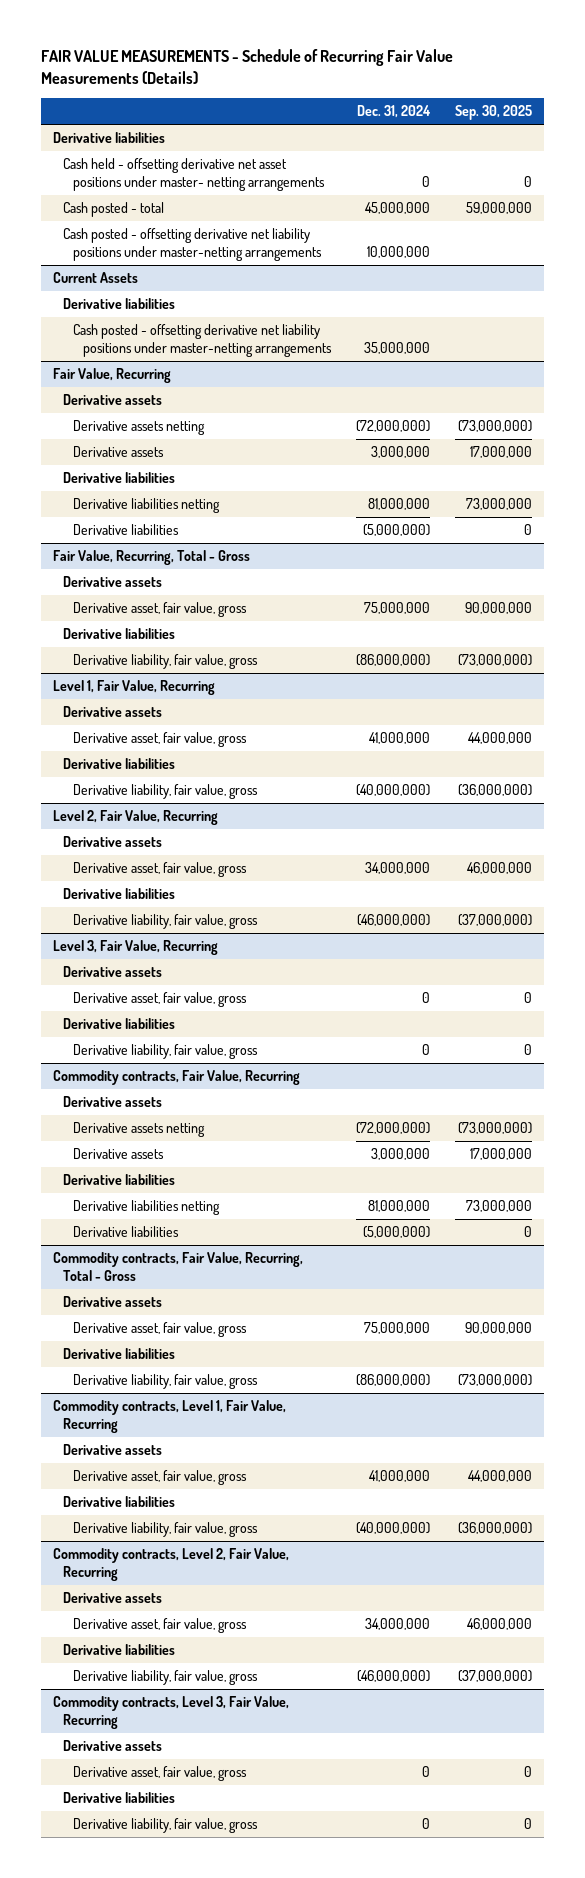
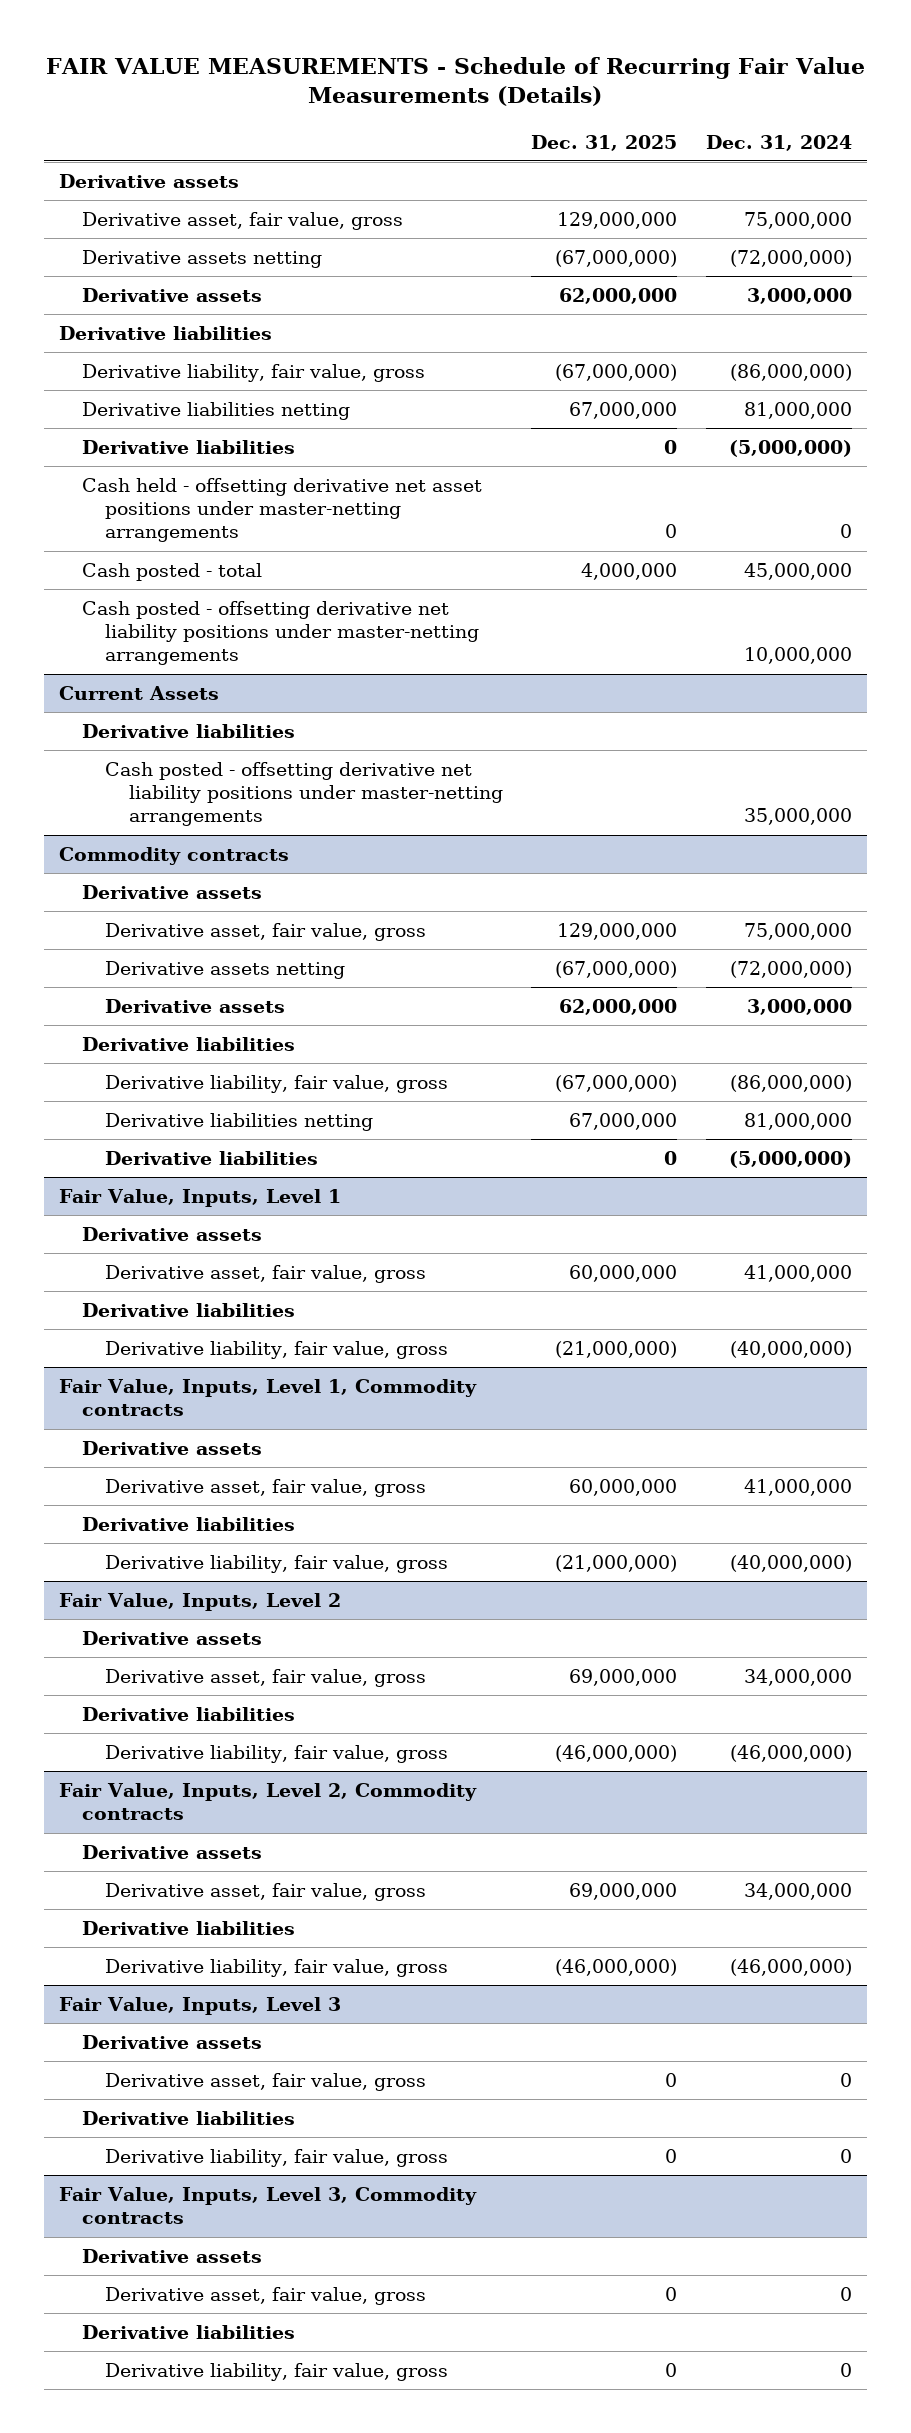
- | Dec. 31, 2024 | Sep. 30, 2025
+ | Dec. 31, 2025 | Dec. 31, 2024
+ Derivative assets
+ Derivative asset, fair value, gross | 129,000,000 | 75,000,000
+ Derivative assets netting | (67,000,000) | (72,000,000)
+ Derivative assets | 62,000,000 | 3,000,000
- Cash held - offsetting derivative net asset positions under master- netting arrangements | 0 | 0
+ Derivative liability, fair value, gross | (67,000,000) | (86,000,000)
+ Derivative liabilities netting | 67,000,000 | 81,000,000
+ Derivative liabilities | 0 | (5,000,000)
+ Cash held - offsetting derivative net asset positions under master-netting arrangements | 0 | 0
- Fair Value, Recurring
+ Commodity contracts
+ Derivative asset, fair value, gross | 129,000,000 | 75,000,000
+ Derivative liability, fair value, gross | (67,000,000) | (86,000,000)
- Fair Value, Recurring, Total - Gross
+ Fair Value, Inputs, Level 1
- Derivative asset, fair value, gross | 75,000,000 | 90,000,000
+ Derivative asset, fair value, gross | 60,000,000 | 41,000,000
- Derivative liability, fair value, gross | (86,000,000) | (73,000,000)
- Level 1, Fair Value, Recurring
+ Derivative liability, fair value, gross | (21,000,000) | (40,000,000)
+ Fair Value, Inputs, Level 1, Commodity contracts
- Level 2, Fair Value, Recurring
+ Fair Value, Inputs, Level 2
- Level 3, Fair Value, Recurring
- Derivative assets
- Derivative asset, fair value, gross | 0 | 0
- Derivative liabilities
- Derivative liability, fair value, gross | 0 | 0
- Commodity contracts, Fair Value, Recurring
- Derivative assets
- Derivative assets netting | (72,000,000) | (73,000,000)
- Derivative assets | 3,000,000 | 17,000,000
- Derivative liabilities
- Derivative liabilities netting | 81,000,000 | 73,000,000
- Derivative liabilities | (5,000,000) | 0
- Commodity contracts, Fair Value, Recurring, Total - Gross
- Derivative assets
- Derivative asset, fair value, gross | 75,000,000 | 90,000,000
- Derivative liabilities
- Derivative liability, fair value, gross | (86,000,000) | (73,000,000)
- Commodity contracts, Level 1, Fair Value, Recurring
- Derivative assets
- Derivative asset, fair value, gross | 41,000,000 | 44,000,000
- Derivative liabilities
- Derivative liability, fair value, gross | (40,000,000) | (36,000,000)
- Commodity contracts, Level 2, Fair Value, Recurring
+ Fair Value, Inputs, Level 2, Commodity contracts
- Commodity contracts, Level 3, Fair Value, Recurring
+ Fair Value, Inputs, Level 3
+ Fair Value, Inputs, Level 3, Commodity contracts
+ Derivative assets
+ Derivative asset, fair value, gross | 0 | 0
+ Derivative liabilities
+ Derivative liability, fair value, gross | 0 | 0

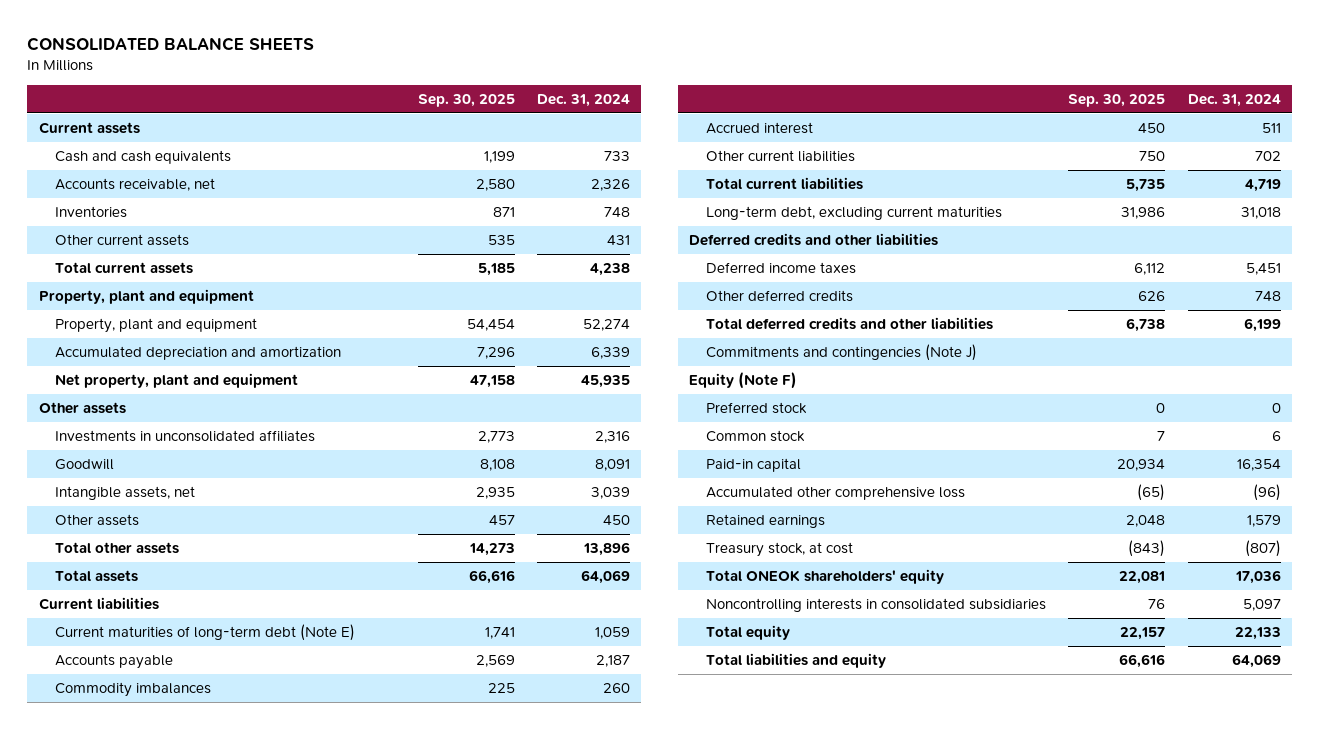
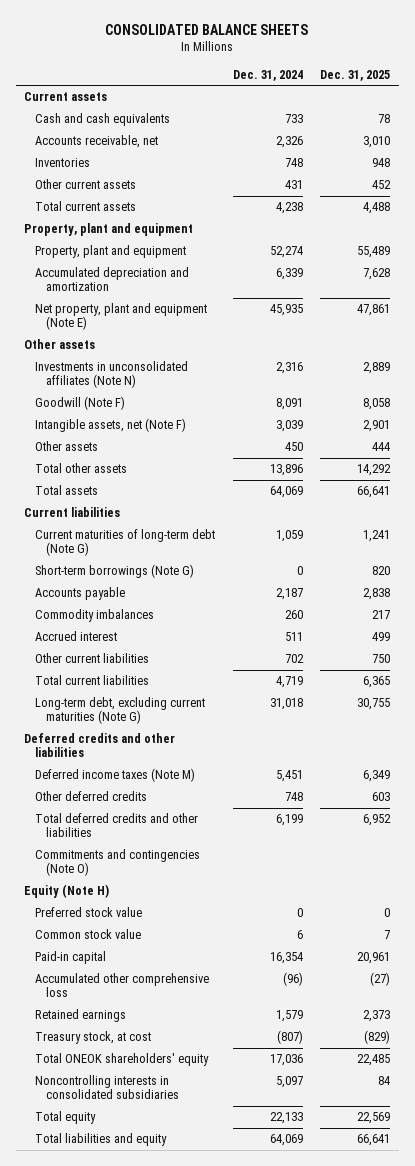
- | Sep. 30, 2025 | Dec. 31, 2024
+ | Dec. 31, 2024 | Dec. 31, 2025
- Net property, plant and equipment | 47,158 | 45,935
+ Net property, plant and equipment (Note E) | 45,935 | 47,861
- Investments in unconsolidated affiliates | 2,773 | 2,316
- Goodwill | 8,108 | 8,091
- Intangible assets, net | 2,935 | 3,039
+ Investments in unconsolidated affiliates (Note N) | 2,316 | 2,889
+ Goodwill (Note F) | 8,091 | 8,058
+ Intangible assets, net (Note F) | 3,039 | 2,901
- Current maturities of long-term debt (Note E) | 1,741 | 1,059
+ Current maturities of long-term debt (Note G) | 1,059 | 1,241
+ Short-term borrowings (Note G) | 0 | 820
- Long-term debt, excluding current maturities | 31,986 | 31,018
+ Long-term debt, excluding current maturities (Note G) | 31,018 | 30,755
- Deferred income taxes | 6,112 | 5,451
+ Deferred income taxes (Note M) | 5,451 | 6,349
- Commitments and contingencies (Note J)
- Equity (Note F)
- Preferred stock | 0 | 0
- Common stock | 7 | 6
+ Commitments and contingencies (Note O)
+ Equity (Note H)
+ Preferred stock value | 0 | 0
+ Common stock value | 6 | 7

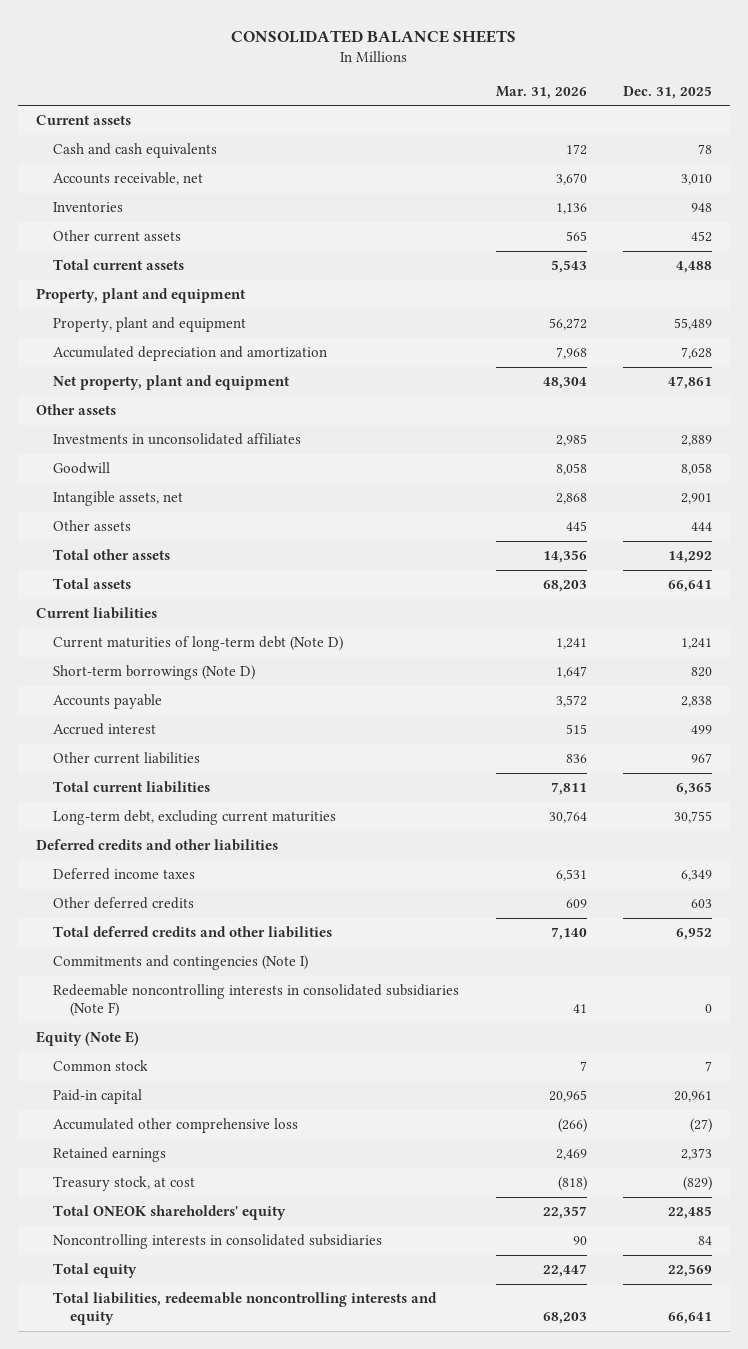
- | Dec. 31, 2024 | Dec. 31, 2025
+ | Mar. 31, 2026 | Dec. 31, 2025
- Net property, plant and equipment (Note E) | 45,935 | 47,861
+ Net property, plant and equipment | 48,304 | 47,861
- Investments in unconsolidated affiliates (Note N) | 2,316 | 2,889
- Goodwill (Note F) | 8,091 | 8,058
- Intangible assets, net (Note F) | 3,039 | 2,901
+ Investments in unconsolidated affiliates | 2,985 | 2,889
+ Goodwill | 8,058 | 8,058
+ Intangible assets, net | 2,868 | 2,901
- Current maturities of long-term debt (Note G) | 1,059 | 1,241
- Short-term borrowings (Note G) | 0 | 820
+ Current maturities of long-term debt (Note D) | 1,241 | 1,241
+ Short-term borrowings (Note D) | 1,647 | 820
- Commodity imbalances | 260 | 217
- Other current liabilities | 702 | 750
+ Other current liabilities | 836 | 967
- Long-term debt, excluding current maturities (Note G) | 31,018 | 30,755
+ Long-term debt, excluding current maturities | 30,764 | 30,755
- Deferred income taxes (Note M) | 5,451 | 6,349
+ Deferred income taxes | 6,531 | 6,349
- Commitments and contingencies (Note O)
- Equity (Note H)
- Preferred stock value | 0 | 0
- Common stock value | 6 | 7
+ Commitments and contingencies (Note I)
+ Redeemable noncontrolling interests in consolidated subsidiaries (Note F) | 41 | 0
+ Equity (Note E)
+ Common stock | 7 | 7
- Total liabilities and equity | 64,069 | 66,641
+ Total liabilities, redeemable noncontrolling interests and equity | 68,203 | 66,641

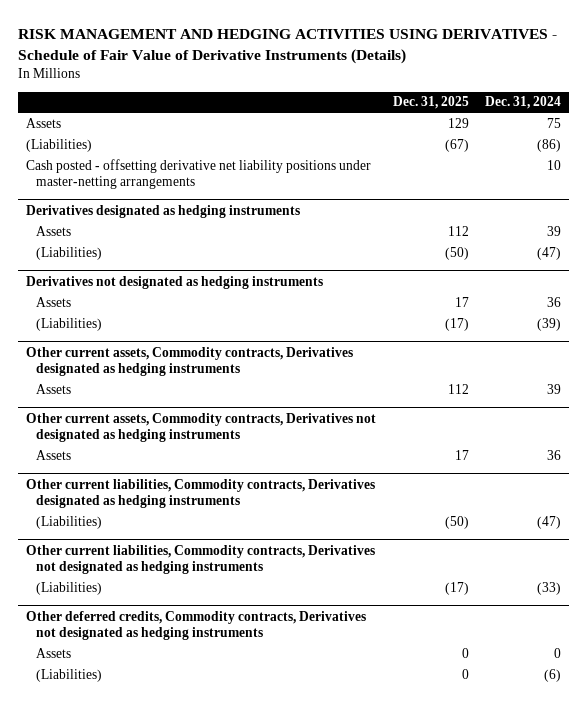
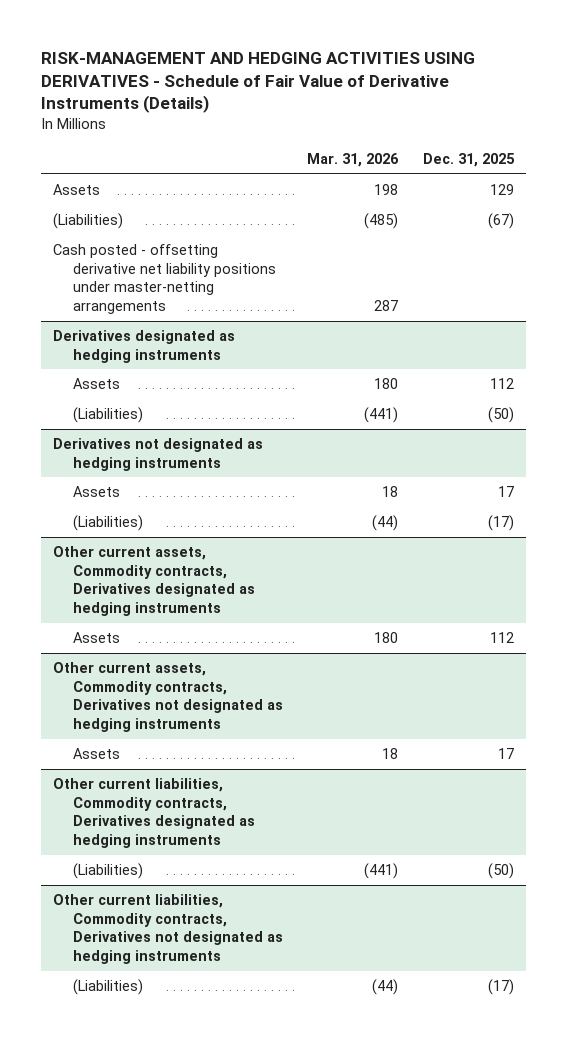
- RISK MANAGEMENT AND HEDGING ACTIVITIES USING DERIVATIVES - Schedule of Fair Value of Derivative Instruments (Details)
+ RISK-MANAGEMENT AND HEDGING ACTIVITIES USING DERIVATIVES - Schedule of Fair Value of Derivative Instruments (Details)
- | Dec. 31, 2025 | Dec. 31, 2024
+ | Mar. 31, 2026 | Dec. 31, 2025
- Other deferred credits, Commodity contracts, Derivatives not designated as hedging instruments
- Assets | 0 | 0
- (Liabilities) | 0 | (6)

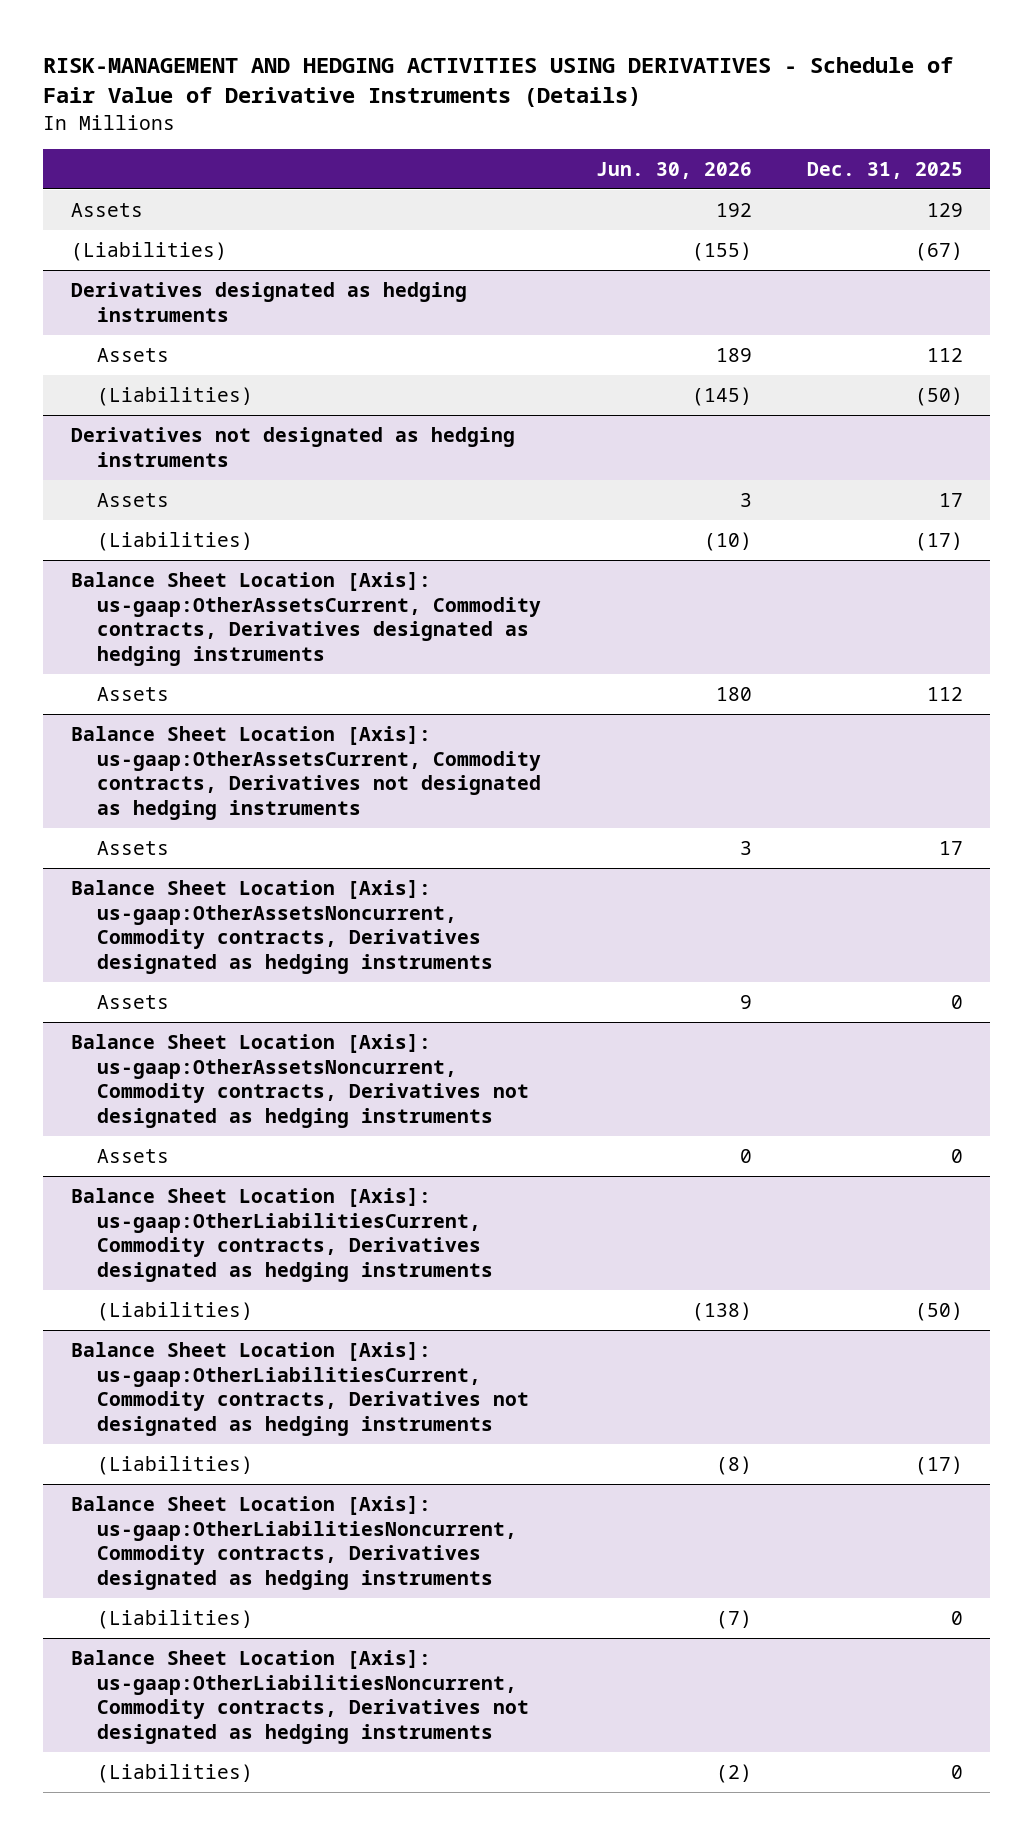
- | Mar. 31, 2026 | Dec. 31, 2025
+ | Jun. 30, 2026 | Dec. 31, 2025
- Cash posted - offsetting derivative net liability positions under master-netting arrangements | 287 |
- Other current assets, Commodity contracts, Derivatives designated as hedging instruments
+ Balance Sheet Location [Axis]: us-gaap:OtherAssetsCurrent, Commodity contracts, Derivatives designated as hedging instruments
- Other current assets, Commodity contracts, Derivatives not designated as hedging instruments
+ Balance Sheet Location [Axis]: us-gaap:OtherAssetsCurrent, Commodity contracts, Derivatives not designated as hedging instruments
- Other current liabilities, Commodity contracts, Derivatives designated as hedging instruments
+ Balance Sheet Location [Axis]: us-gaap:OtherAssetsNoncurrent, Commodity contracts, Derivatives designated as hedging instruments
+ Assets | 9 | 0
+ Balance Sheet Location [Axis]: us-gaap:OtherAssetsNoncurrent, Commodity contracts, Derivatives not designated as hedging instruments
+ Assets | 0 | 0
+ Balance Sheet Location [Axis]: us-gaap:OtherLiabilitiesCurrent, Commodity contracts, Derivatives designated as hedging instruments
- Other current liabilities, Commodity contracts, Derivatives not designated as hedging instruments
+ Balance Sheet Location [Axis]: us-gaap:OtherLiabilitiesCurrent, Commodity contracts, Derivatives not designated as hedging instruments
+ Balance Sheet Location [Axis]: us-gaap:OtherLiabilitiesNoncurrent, Commodity contracts, Derivatives designated as hedging instruments
+ (Liabilities) | (7) | 0
+ Balance Sheet Location [Axis]: us-gaap:OtherLiabilitiesNoncurrent, Commodity contracts, Derivatives not designated as hedging instruments
+ (Liabilities) | (2) | 0

